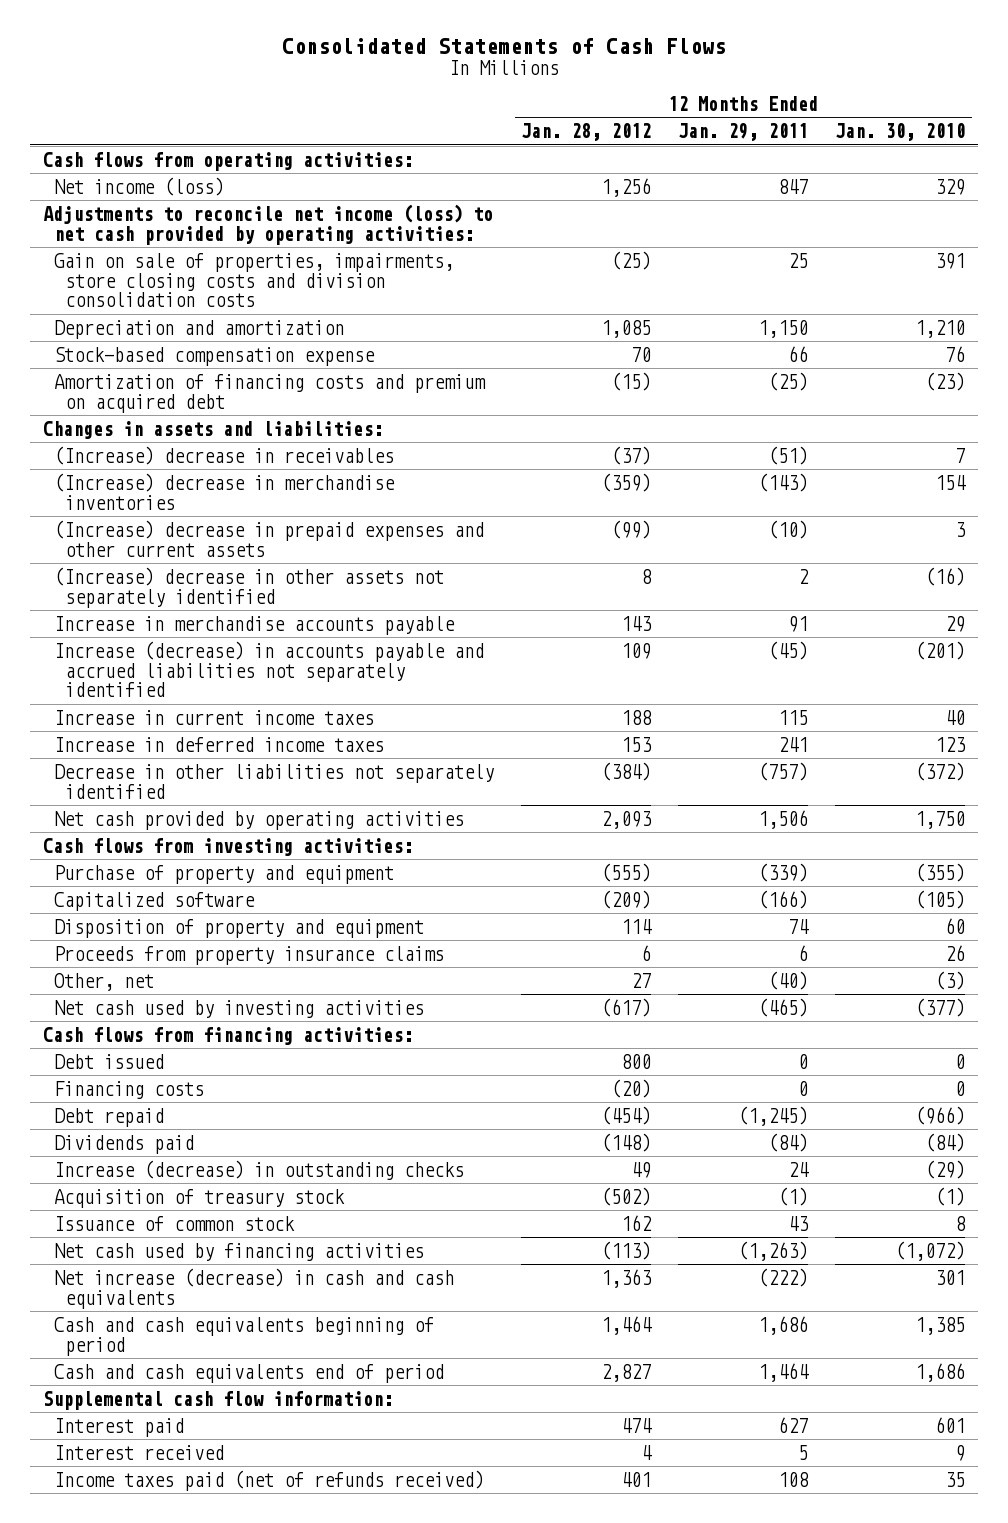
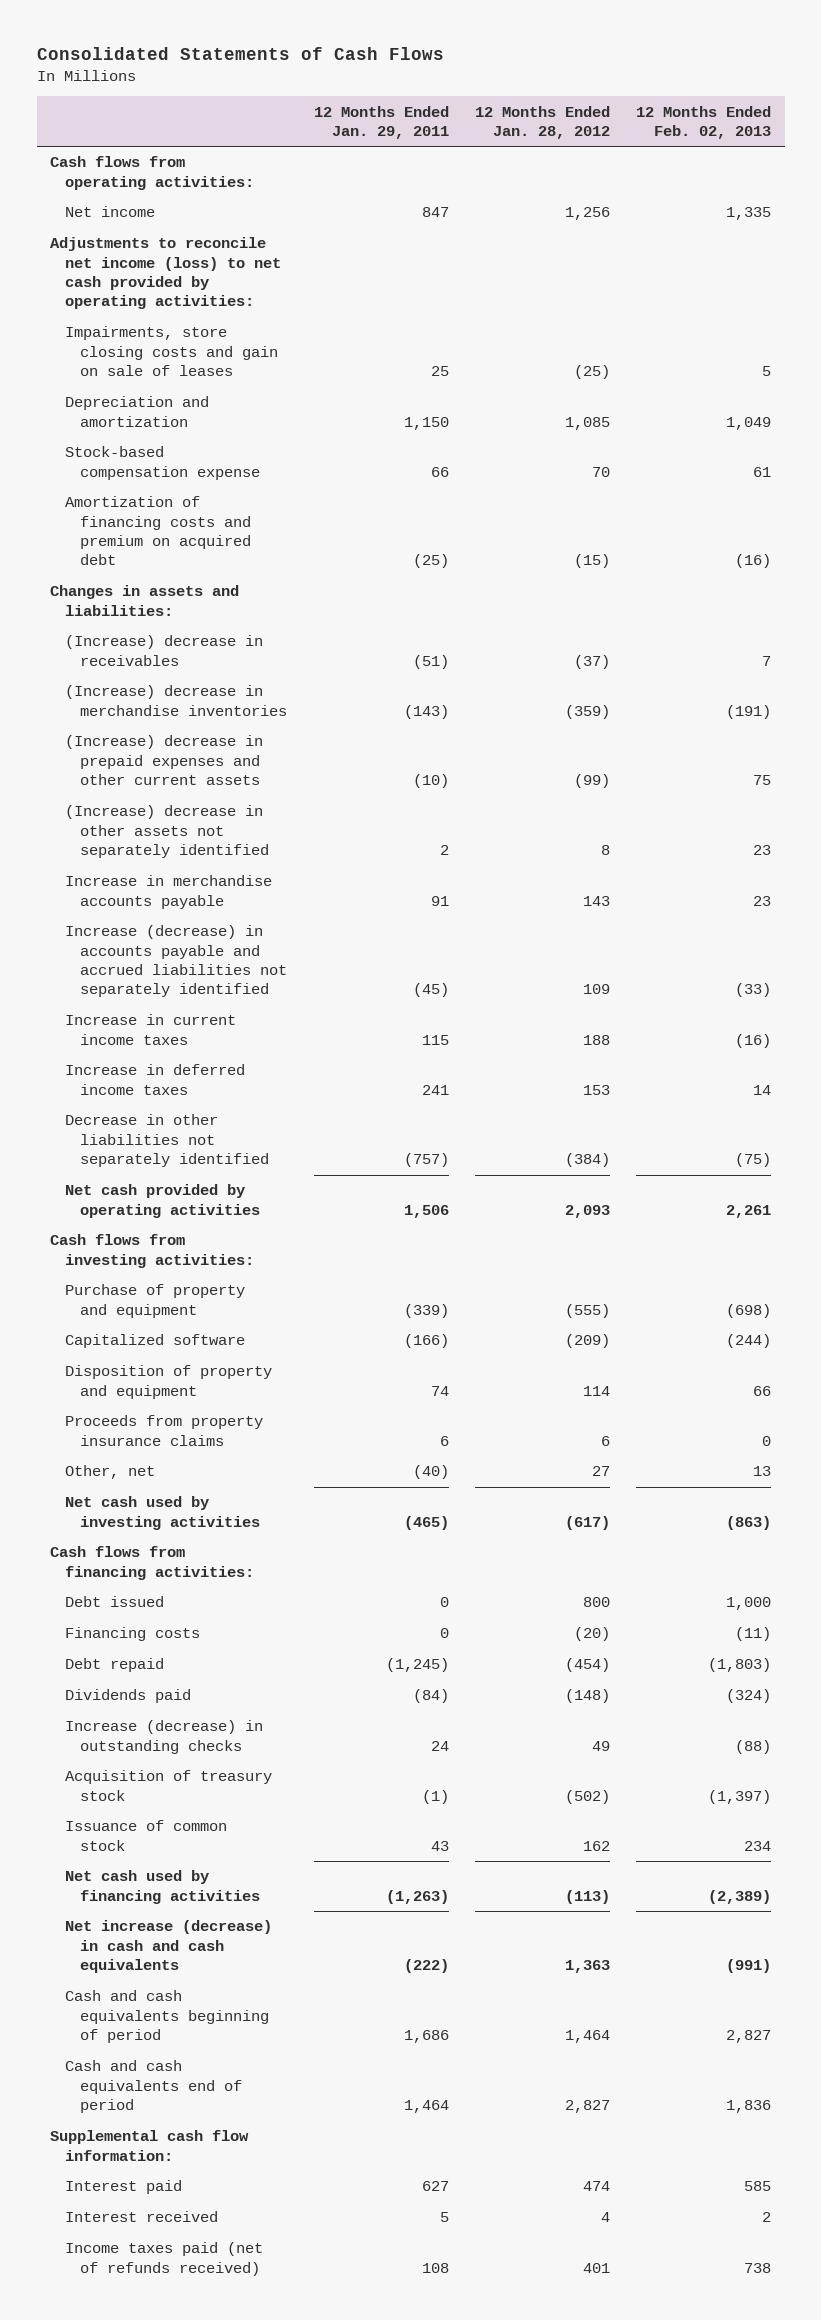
- | 12 Months Ended Jan. 28, 2012 | 12 Months Ended Jan. 29, 2011 | 12 Months Ended Jan. 30, 2010
+ | 12 Months Ended Jan. 29, 2011 | 12 Months Ended Jan. 28, 2012 | 12 Months Ended Feb. 02, 2013
- Net income (loss) | 1,256 | 847 | 329
+ Net income | 847 | 1,256 | 1,335
- Gain on sale of properties, impairments, store closing costs and division consolidation costs | (25) | 25 | 391
+ Impairments, store closing costs and gain on sale of leases | 25 | (25) | 5

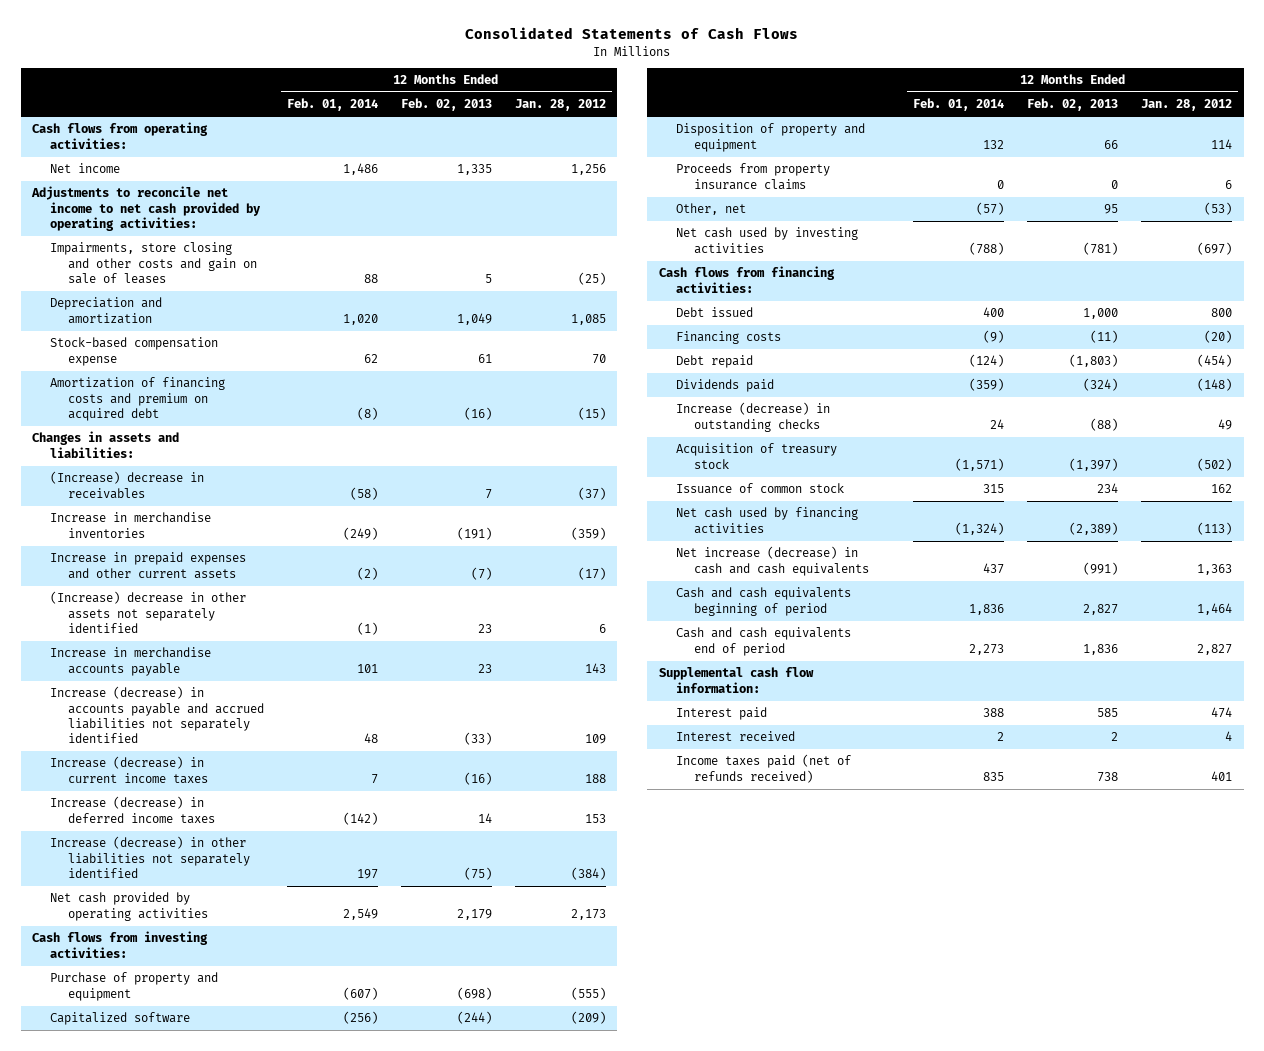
- | 12 Months Ended Jan. 29, 2011 | 12 Months Ended Jan. 28, 2012 | 12 Months Ended Feb. 02, 2013
+ | 12 Months Ended Feb. 01, 2014 | 12 Months Ended Feb. 02, 2013 | 12 Months Ended Jan. 28, 2012
- Adjustments to reconcile net income (loss) to net cash provided by operating activities:
- Impairments, store closing costs and gain on sale of leases | 25 | (25) | 5
+ Adjustments to reconcile net income to net cash provided by operating activities:
+ Impairments, store closing and other costs and gain on sale of leases | 88 | 5 | (25)
- (Increase) decrease in merchandise inventories | (143) | (359) | (191)
- (Increase) decrease in prepaid expenses and other current assets | (10) | (99) | 75
- (Increase) decrease in other assets not separately identified | 2 | 8 | 23
+ Increase in merchandise inventories | (249) | (191) | (359)
+ Increase in prepaid expenses and other current assets | (2) | (7) | (17)
+ (Increase) decrease in other assets not separately identified | (1) | 23 | 6
- Increase in current income taxes | 115 | 188 | (16)
- Increase in deferred income taxes | 241 | 153 | 14
- Decrease in other liabilities not separately identified | (757) | (384) | (75)
- Net cash provided by operating activities | 1,506 | 2,093 | 2,261
+ Increase (decrease) in current income taxes | 7 | (16) | 188
+ Increase (decrease) in deferred income taxes | (142) | 14 | 153
+ Increase (decrease) in other liabilities not separately identified | 197 | (75) | (384)
+ Net cash provided by operating activities | 2,549 | 2,179 | 2,173
- Other, net | (40) | 27 | 13
- Net cash used by investing activities | (465) | (617) | (863)
+ Other, net | (57) | 95 | (53)
+ Net cash used by investing activities | (788) | (781) | (697)

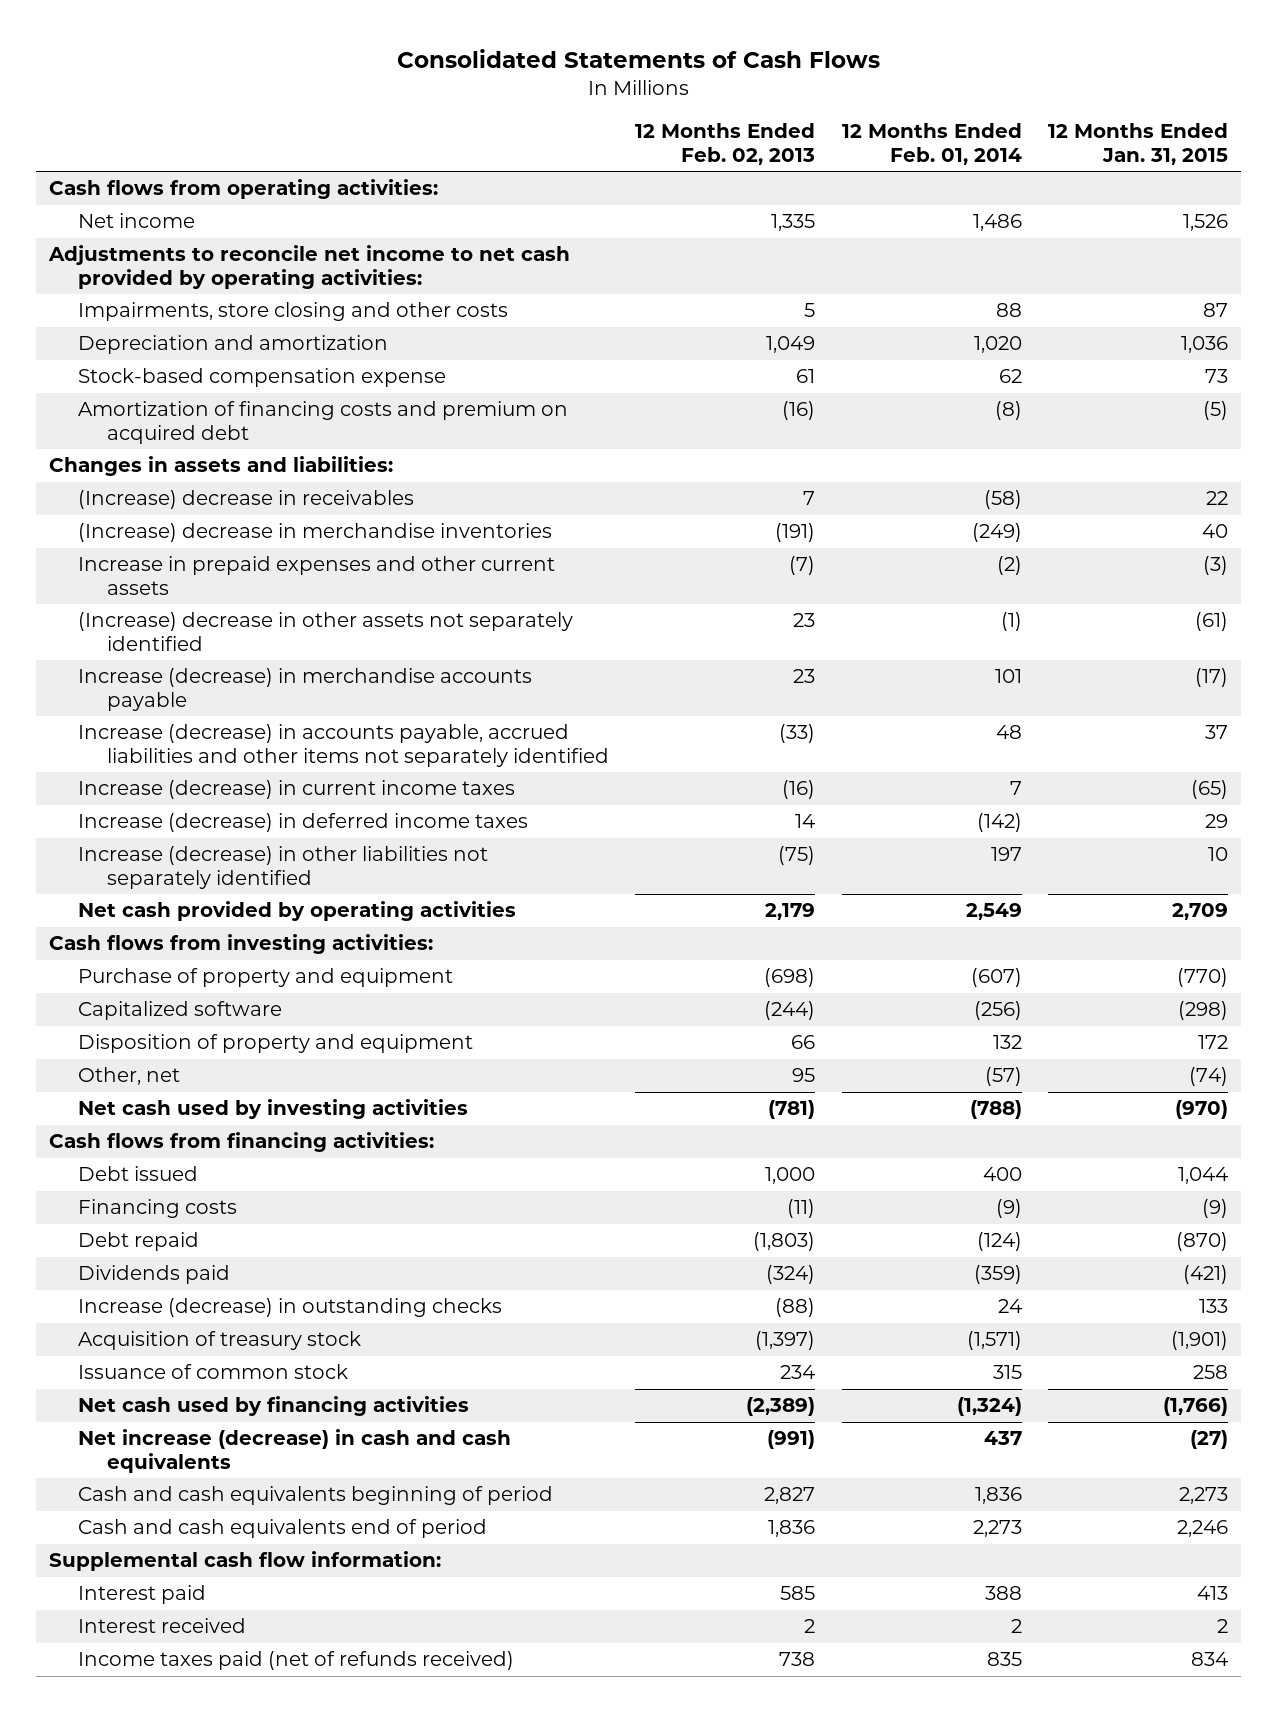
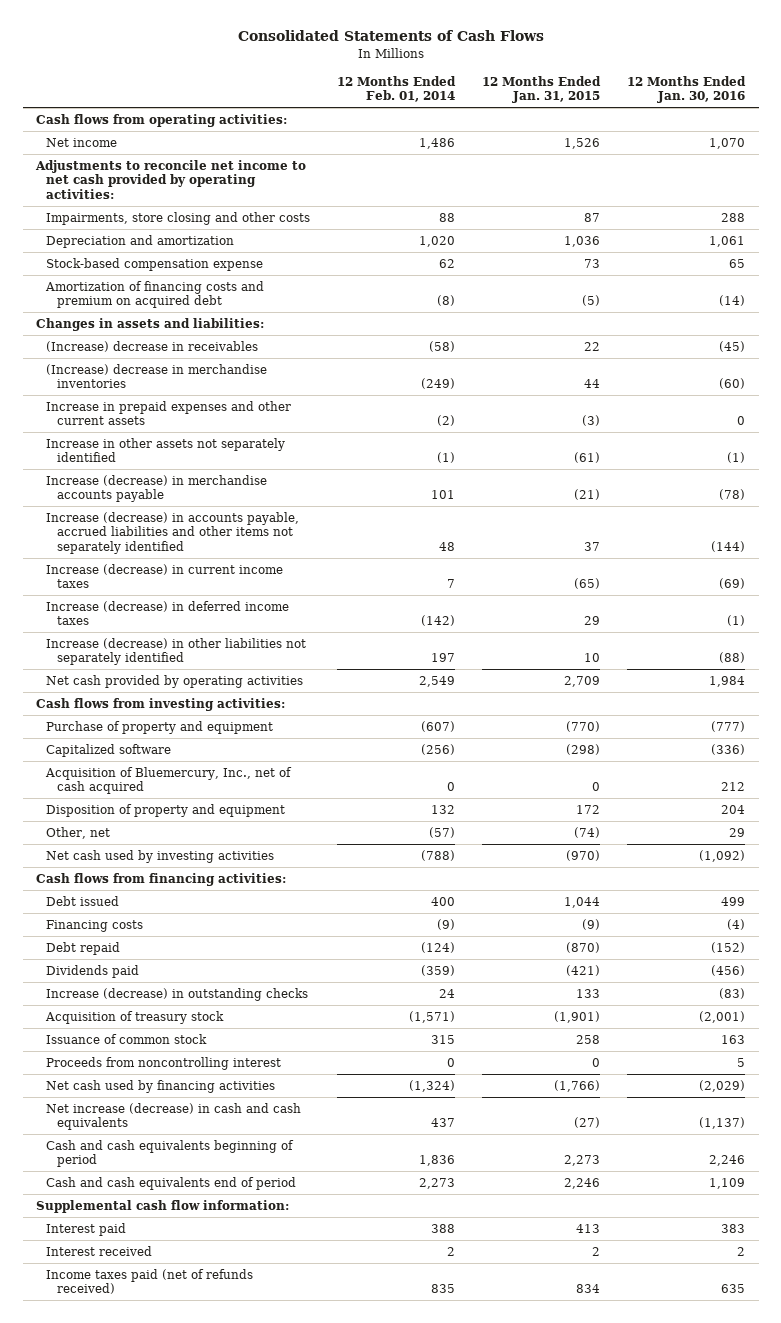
- | 12 Months Ended Feb. 02, 2013 | 12 Months Ended Feb. 01, 2014 | 12 Months Ended Jan. 31, 2015
+ | 12 Months Ended Feb. 01, 2014 | 12 Months Ended Jan. 31, 2015 | 12 Months Ended Jan. 30, 2016
- (Increase) decrease in merchandise inventories | (191) | (249) | 40
+ (Increase) decrease in merchandise inventories | (249) | 44 | (60)
- (Increase) decrease in other assets not separately identified | 23 | (1) | (61)
- Increase (decrease) in merchandise accounts payable | 23 | 101 | (17)
+ Increase in other assets not separately identified | (1) | (61) | (1)
+ Increase (decrease) in merchandise accounts payable | 101 | (21) | (78)
+ Acquisition of Bluemercury, Inc., net of cash acquired | 0 | 0 | 212
+ Proceeds from noncontrolling interest | 0 | 0 | 5

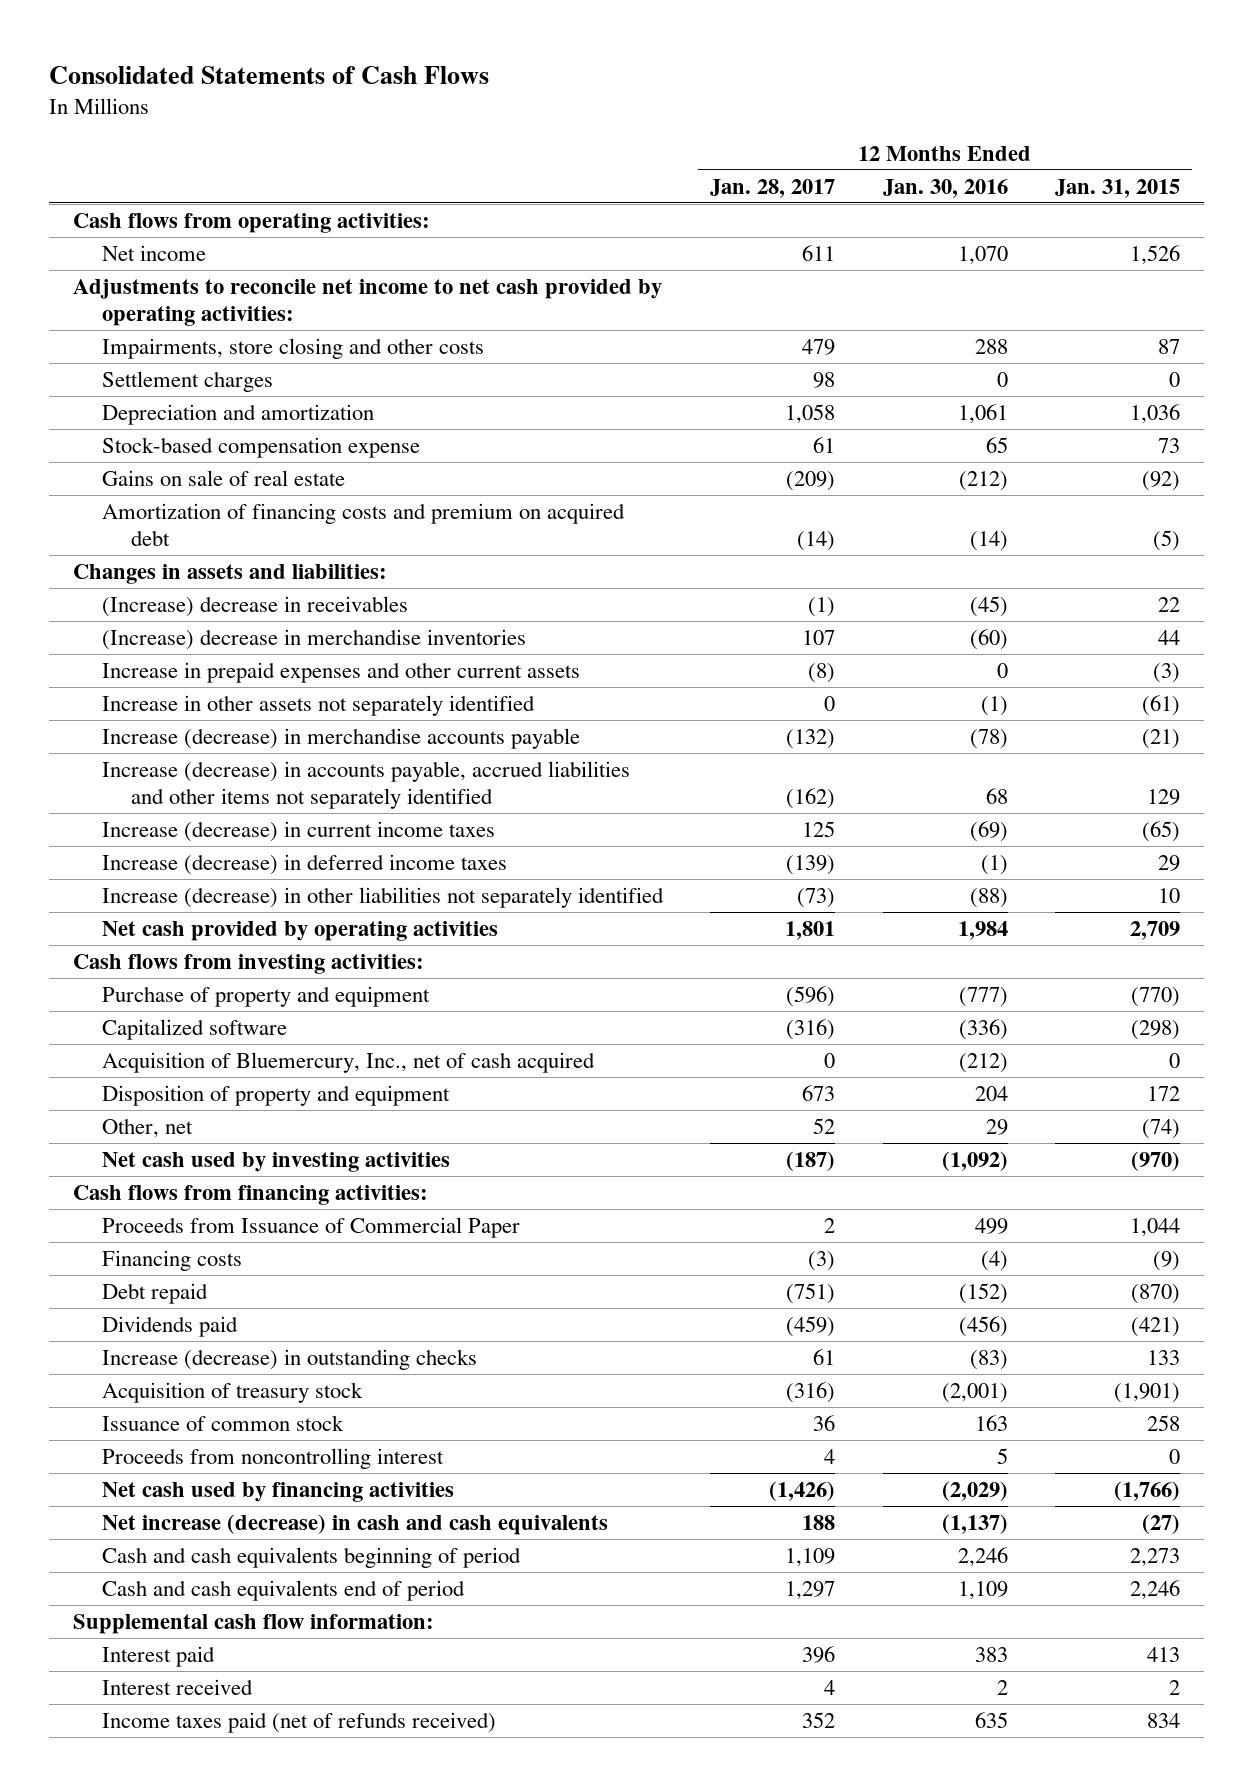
- | 12 Months Ended Feb. 01, 2014 | 12 Months Ended Jan. 31, 2015 | 12 Months Ended Jan. 30, 2016
+ | 12 Months Ended Jan. 28, 2017 | 12 Months Ended Jan. 30, 2016 | 12 Months Ended Jan. 31, 2015
+ Settlement charges | 98 | 0 | 0
+ Gains on sale of real estate | (209) | (212) | (92)
- Increase (decrease) in accounts payable, accrued liabilities and other items not separately identified | 48 | 37 | (144)
+ Increase (decrease) in accounts payable, accrued liabilities and other items not separately identified | (162) | 68 | 129
- Acquisition of Bluemercury, Inc., net of cash acquired | 0 | 0 | 212
+ Acquisition of Bluemercury, Inc., net of cash acquired | 0 | (212) | 0
- Debt issued | 400 | 1,044 | 499
+ Proceeds from Issuance of Commercial Paper | 2 | 499 | 1,044

